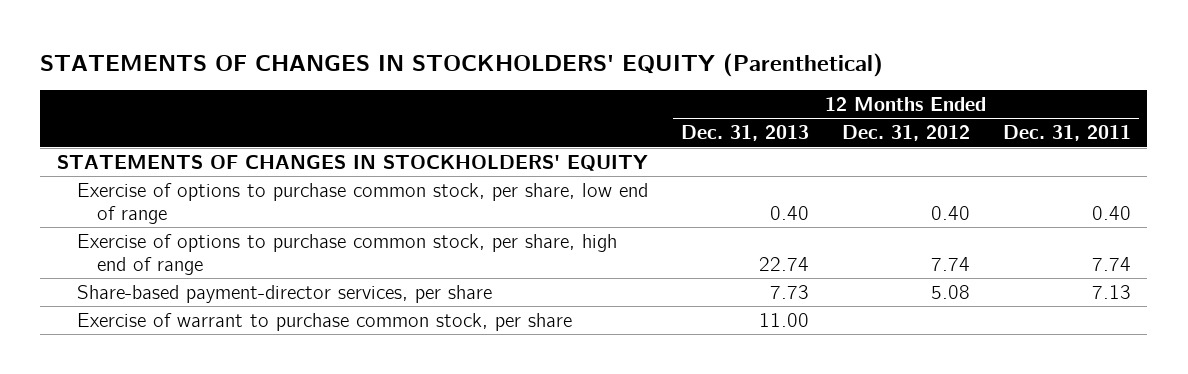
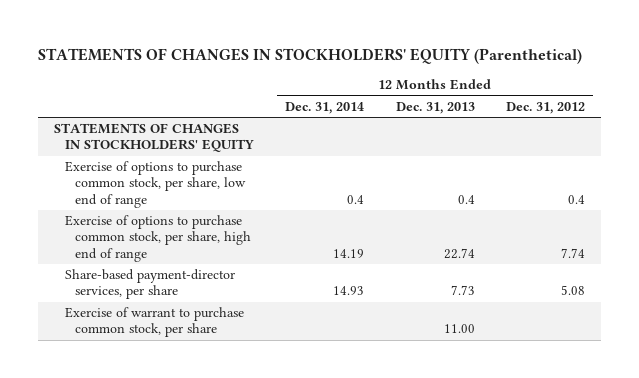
- | 12 Months Ended Dec. 31, 2013 | 12 Months Ended Dec. 31, 2012 | 12 Months Ended Dec. 31, 2011
+ | 12 Months Ended Dec. 31, 2014 | 12 Months Ended Dec. 31, 2013 | 12 Months Ended Dec. 31, 2012
- Exercise of options to purchase common stock, per share, low end of range | 0.40 | 0.40 | 0.40
+ Exercise of options to purchase common stock, per share, low end of range | 0.4 | 0.4 | 0.4

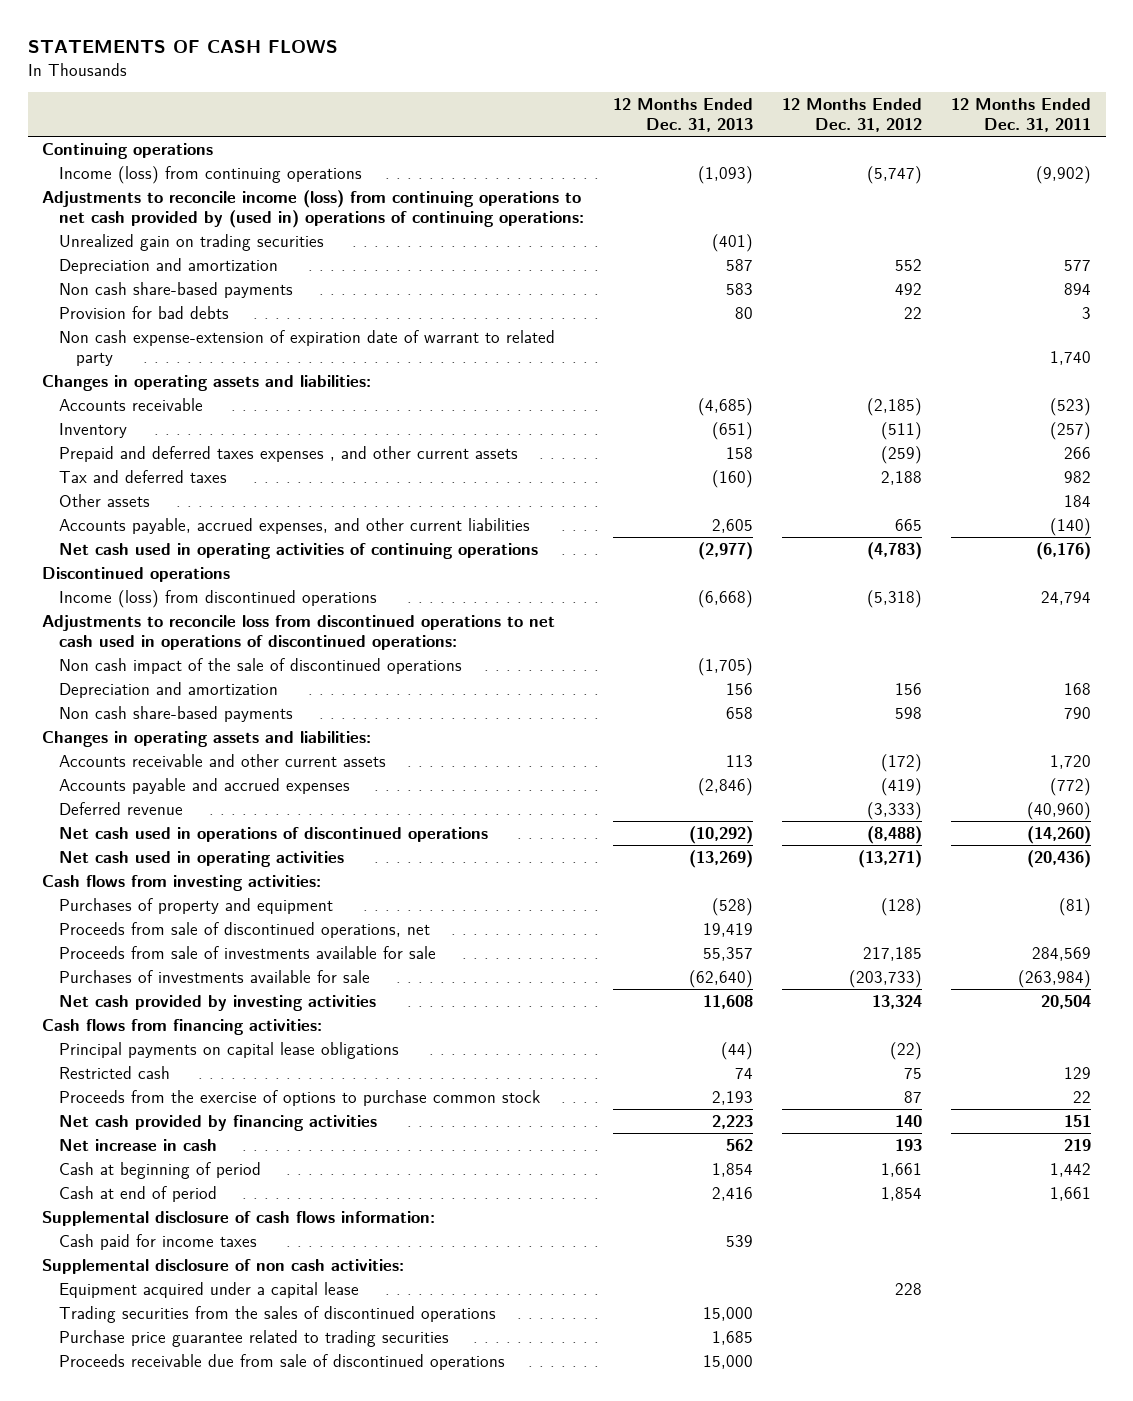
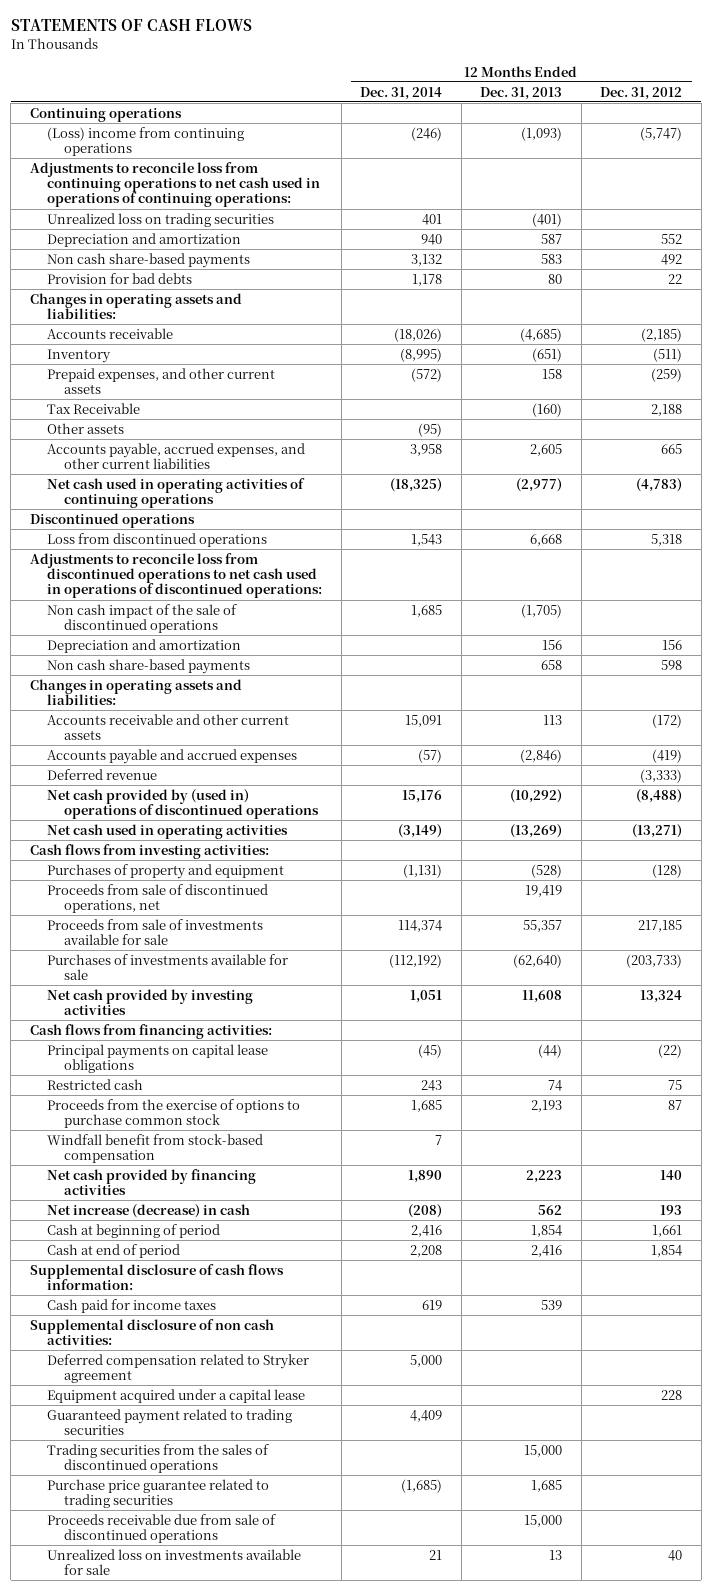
- | 12 Months Ended Dec. 31, 2013 | 12 Months Ended Dec. 31, 2012 | 12 Months Ended Dec. 31, 2011
+ | 12 Months Ended Dec. 31, 2014 | 12 Months Ended Dec. 31, 2013 | 12 Months Ended Dec. 31, 2012
- Income (loss) from continuing operations | (1,093) | (5,747) | (9,902)
- Adjustments to reconcile income (loss) from continuing operations to net cash provided by (used in) operations of continuing operations:
- Unrealized gain on trading securities | (401) | |
+ (Loss) income from continuing operations | (246) | (1,093) | (5,747)
+ Adjustments to reconcile loss from continuing operations to net cash used in operations of continuing operations:
+ Unrealized loss on trading securities | 401 | (401) |
- Non cash expense-extension of expiration date of warrant to related party | | | 1,740
- Prepaid and deferred taxes expenses , and other current assets | 158 | (259) | 266
- Tax and deferred taxes | (160) | 2,188 | 982
+ Prepaid expenses, and other current assets | (572) | 158 | (259)
+ Tax Receivable | | (160) | 2,188
- Income (loss) from discontinued operations | (6,668) | (5,318) | 24,794
+ Loss from discontinued operations | 1,543 | 6,668 | 5,318
- Net cash used in operations of discontinued operations | (10,292) | (8,488) | (14,260)
+ Net cash provided by (used in) operations of discontinued operations | 15,176 | (10,292) | (8,488)
+ Windfall benefit from stock-based compensation | 7 | |
- Net increase in cash | 562 | 193 | 219
+ Net increase (decrease) in cash | (208) | 562 | 193
+ Deferred compensation related to Stryker agreement | 5,000 | |
+ Guaranteed payment related to trading securities | 4,409 | |
+ Unrealized loss on investments available for sale | 21 | 13 | 40

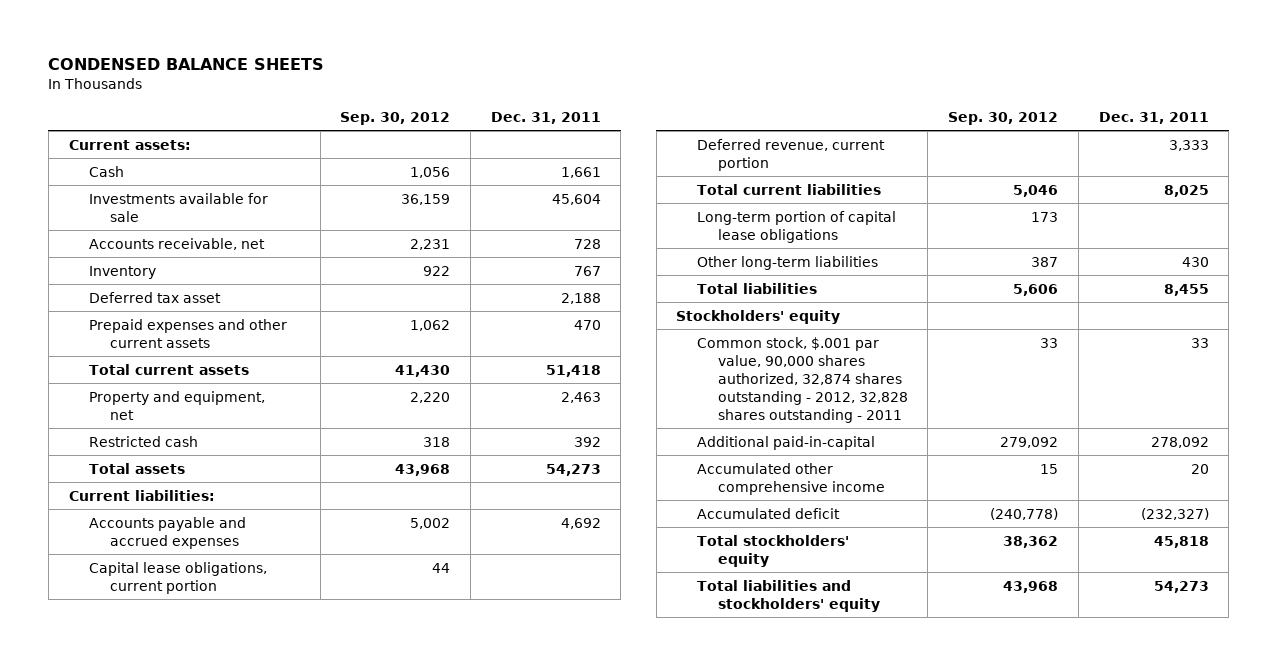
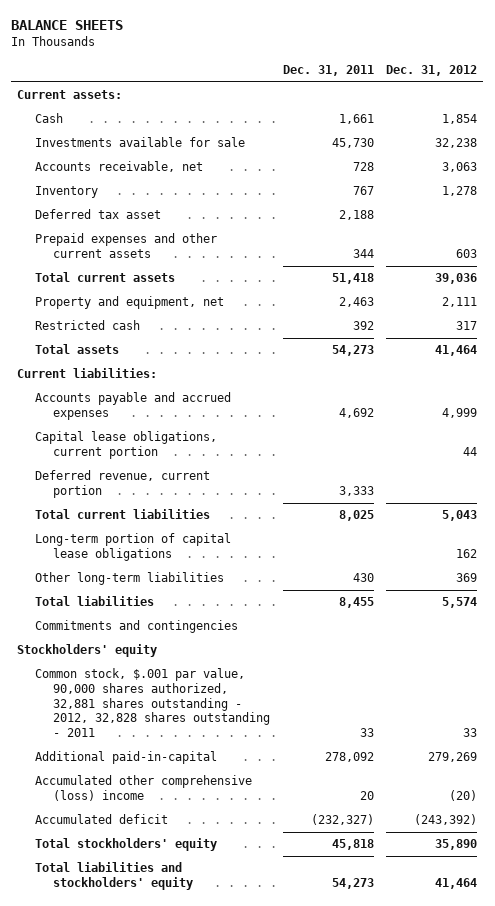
- CONDENSED BALANCE SHEETS
+ BALANCE SHEETS
- | Sep. 30, 2012 | Dec. 31, 2011
+ | Dec. 31, 2011 | Dec. 31, 2012
- Investments available for sale | 36,159 | 45,604
+ Investments available for sale | 45,730 | 32,238
- Prepaid expenses and other current assets | 1,062 | 470
+ Prepaid expenses and other current assets | 344 | 603
+ Commitments and contingencies
- Common stock, $.001 par value, 90,000 shares authorized, 32,874 shares outstanding - 2012, 32,828 shares outstanding - 2011 | 33 | 33
+ Common stock, $.001 par value, 90,000 shares authorized, 32,881 shares outstanding - 2012, 32,828 shares outstanding - 2011 | 33 | 33
- Accumulated other comprehensive income | 15 | 20
+ Accumulated other comprehensive (loss) income | 20 | (20)

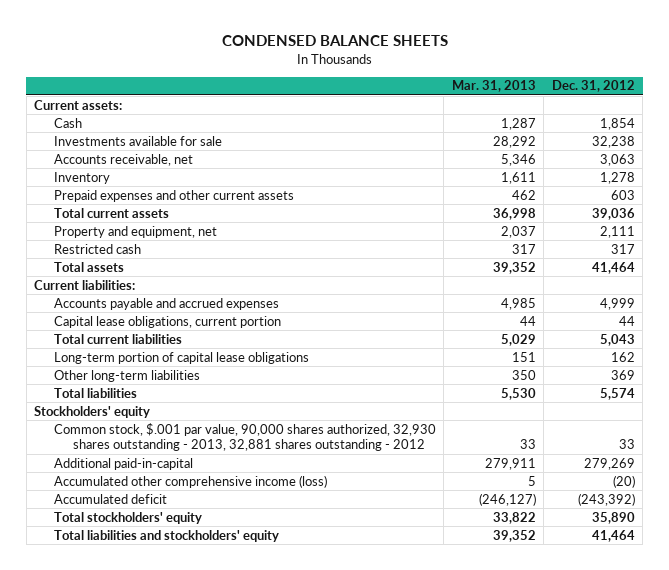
- BALANCE SHEETS
+ CONDENSED BALANCE SHEETS
- | Dec. 31, 2011 | Dec. 31, 2012
+ | Mar. 31, 2013 | Dec. 31, 2012
- Deferred tax asset | 2,188 |
- Deferred revenue, current portion | 3,333 |
- Commitments and contingencies
- Common stock, $.001 par value, 90,000 shares authorized, 32,881 shares outstanding - 2012, 32,828 shares outstanding - 2011 | 33 | 33
+ Common stock, $.001 par value, 90,000 shares authorized, 32,930 shares outstanding - 2013, 32,881 shares outstanding - 2012 | 33 | 33
- Accumulated other comprehensive (loss) income | 20 | (20)
+ Accumulated other comprehensive income (loss) | 5 | (20)

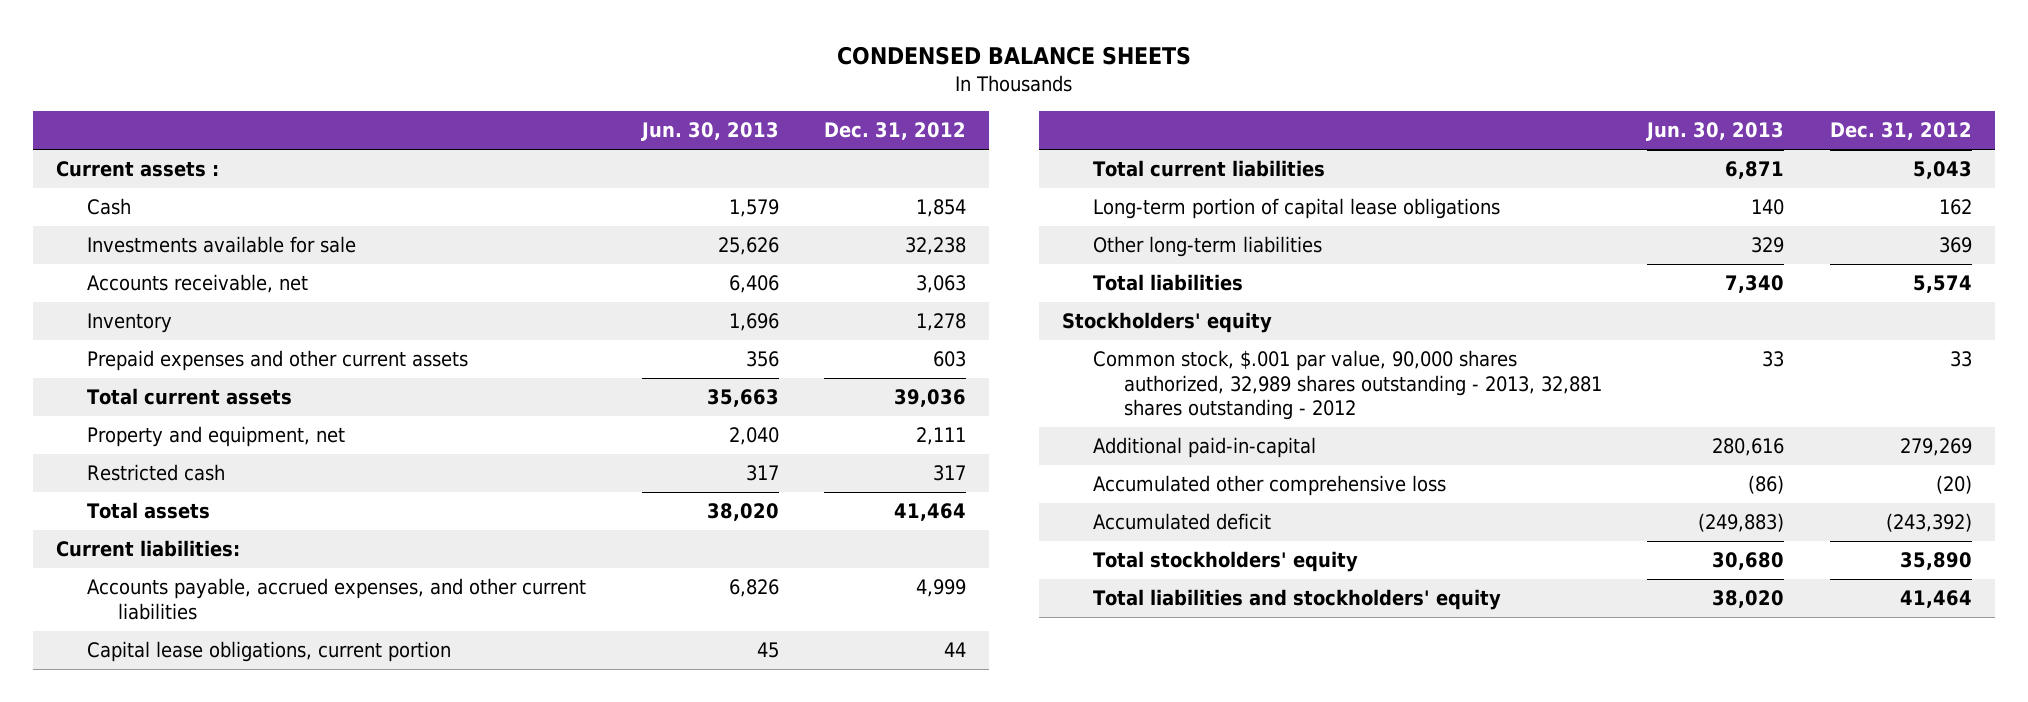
- | Mar. 31, 2013 | Dec. 31, 2012
+ | Jun. 30, 2013 | Dec. 31, 2012
- Current assets:
+ Current assets :
- Accounts payable and accrued expenses | 4,985 | 4,999
+ Accounts payable, accrued expenses, and other current liabilities | 6,826 | 4,999
- Common stock, $.001 par value, 90,000 shares authorized, 32,930 shares outstanding - 2013, 32,881 shares outstanding - 2012 | 33 | 33
+ Common stock, $.001 par value, 90,000 shares authorized, 32,989 shares outstanding - 2013, 32,881 shares outstanding - 2012 | 33 | 33
- Accumulated other comprehensive income (loss) | 5 | (20)
+ Accumulated other comprehensive loss | (86) | (20)

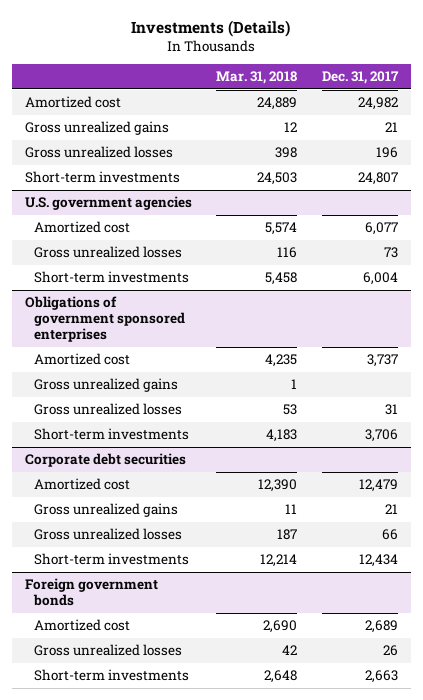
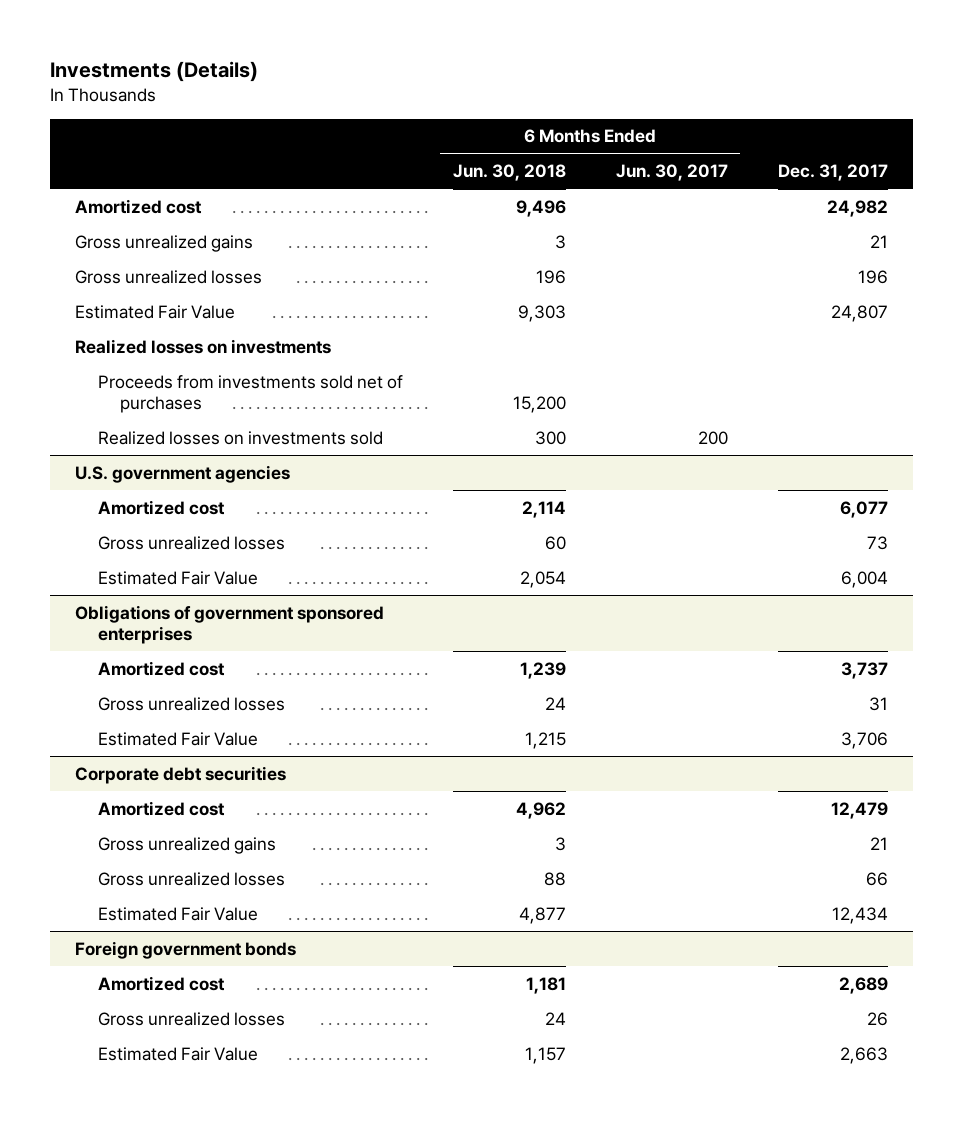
- | Mar. 31, 2018 | Dec. 31, 2017
+ | 6 Months Ended Jun. 30, 2018 | 6 Months Ended Jun. 30, 2017 | Dec. 31, 2017
- Short-term investments | 24,503 | 24,807
+ Estimated Fair Value | 9,303 | | 24,807
+ Realized losses on investments
+ Proceeds from investments sold net of purchases | 15,200 | |
+ Realized losses on investments sold | 300 | 200 |
@ U.S. government agencies
- Short-term investments | 5,458 | 6,004
+ Estimated Fair Value | 2,054 | | 6,004
@ Obligations of government sponsored enterprises
- Gross unrealized gains | 1 |
- Short-term investments | 4,183 | 3,706
+ Estimated Fair Value | 1,215 | | 3,706
@ Corporate debt securities
- Short-term investments | 12,214 | 12,434
+ Estimated Fair Value | 4,877 | | 12,434
@ Foreign government bonds
- Short-term investments | 2,648 | 2,663
+ Estimated Fair Value | 1,157 | | 2,663

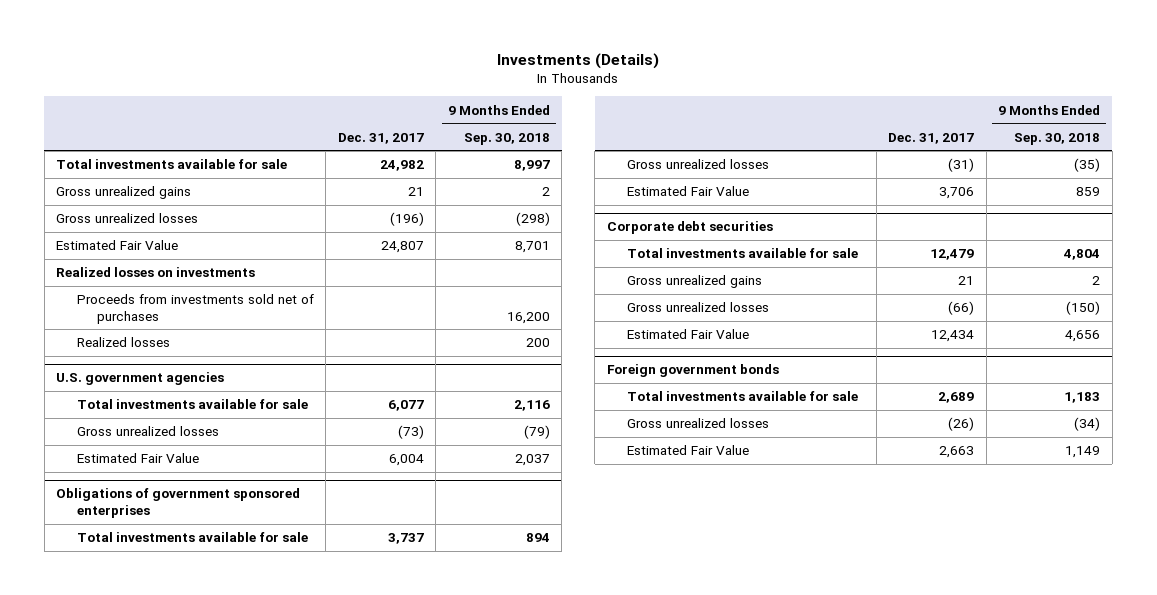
- | 6 Months Ended Jun. 30, 2018 | 6 Months Ended Jun. 30, 2017 | Dec. 31, 2017
+ | Dec. 31, 2017 | 9 Months Ended Sep. 30, 2018
- Amortized cost | 9,496 | | 24,982
+ Total investments available for sale | 24,982 | 8,997
- Gross unrealized losses | 196 | | 196
+ Gross unrealized losses | (196) | (298)
- Realized losses on investments sold | 300 | 200 |
+ Realized losses | | 200
@ U.S. government agencies
- Amortized cost | 2,114 | | 6,077
- Gross unrealized losses | 60 | | 73
+ Total investments available for sale | 6,077 | 2,116
+ Gross unrealized losses | (73) | (79)
@ Obligations of government sponsored enterprises
- Amortized cost | 1,239 | | 3,737
- Gross unrealized losses | 24 | | 31
+ Total investments available for sale | 3,737 | 894
+ Gross unrealized losses | (31) | (35)
@ Corporate debt securities
- Amortized cost | 4,962 | | 12,479
+ Total investments available for sale | 12,479 | 4,804
- Gross unrealized losses | 88 | | 66
+ Gross unrealized losses | (66) | (150)
@ Foreign government bonds
- Amortized cost | 1,181 | | 2,689
- Gross unrealized losses | 24 | | 26
+ Total investments available for sale | 2,689 | 1,183
+ Gross unrealized losses | (26) | (34)

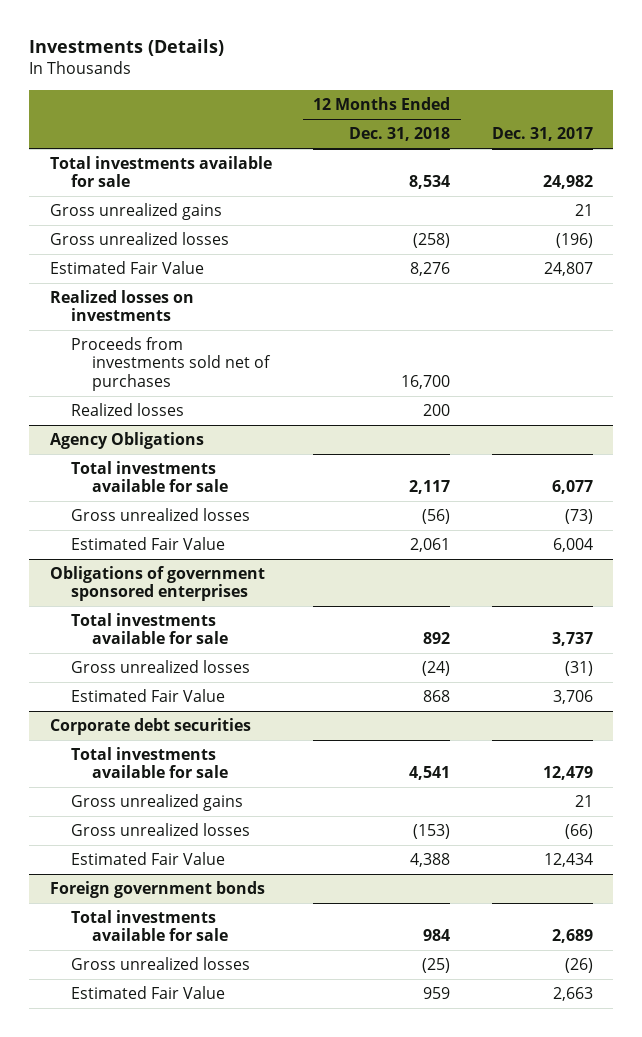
- | Dec. 31, 2017 | 9 Months Ended Sep. 30, 2018
+ | 12 Months Ended Dec. 31, 2018 | Dec. 31, 2017
- U.S. government agencies
+ Agency Obligations

